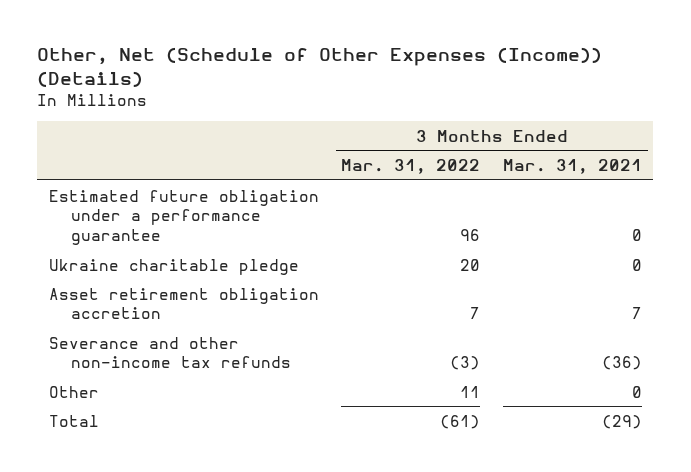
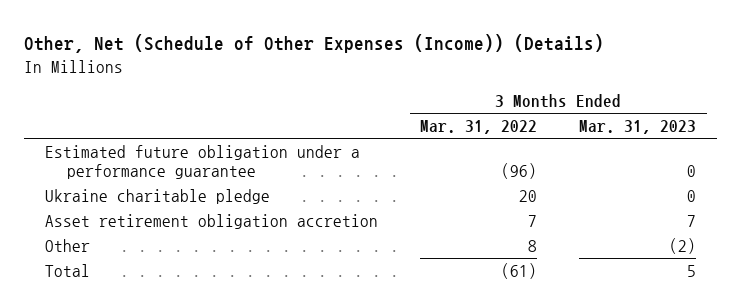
- | 3 Months Ended Mar. 31, 2022 | 3 Months Ended Mar. 31, 2021
+ | 3 Months Ended Mar. 31, 2022 | 3 Months Ended Mar. 31, 2023
- Estimated future obligation under a performance guarantee | 96 | 0
+ Estimated future obligation under a performance guarantee | (96) | 0
- Severance and other non-income tax refunds | (3) | (36)
- Other | 11 | 0
+ Other | 8 | (2)

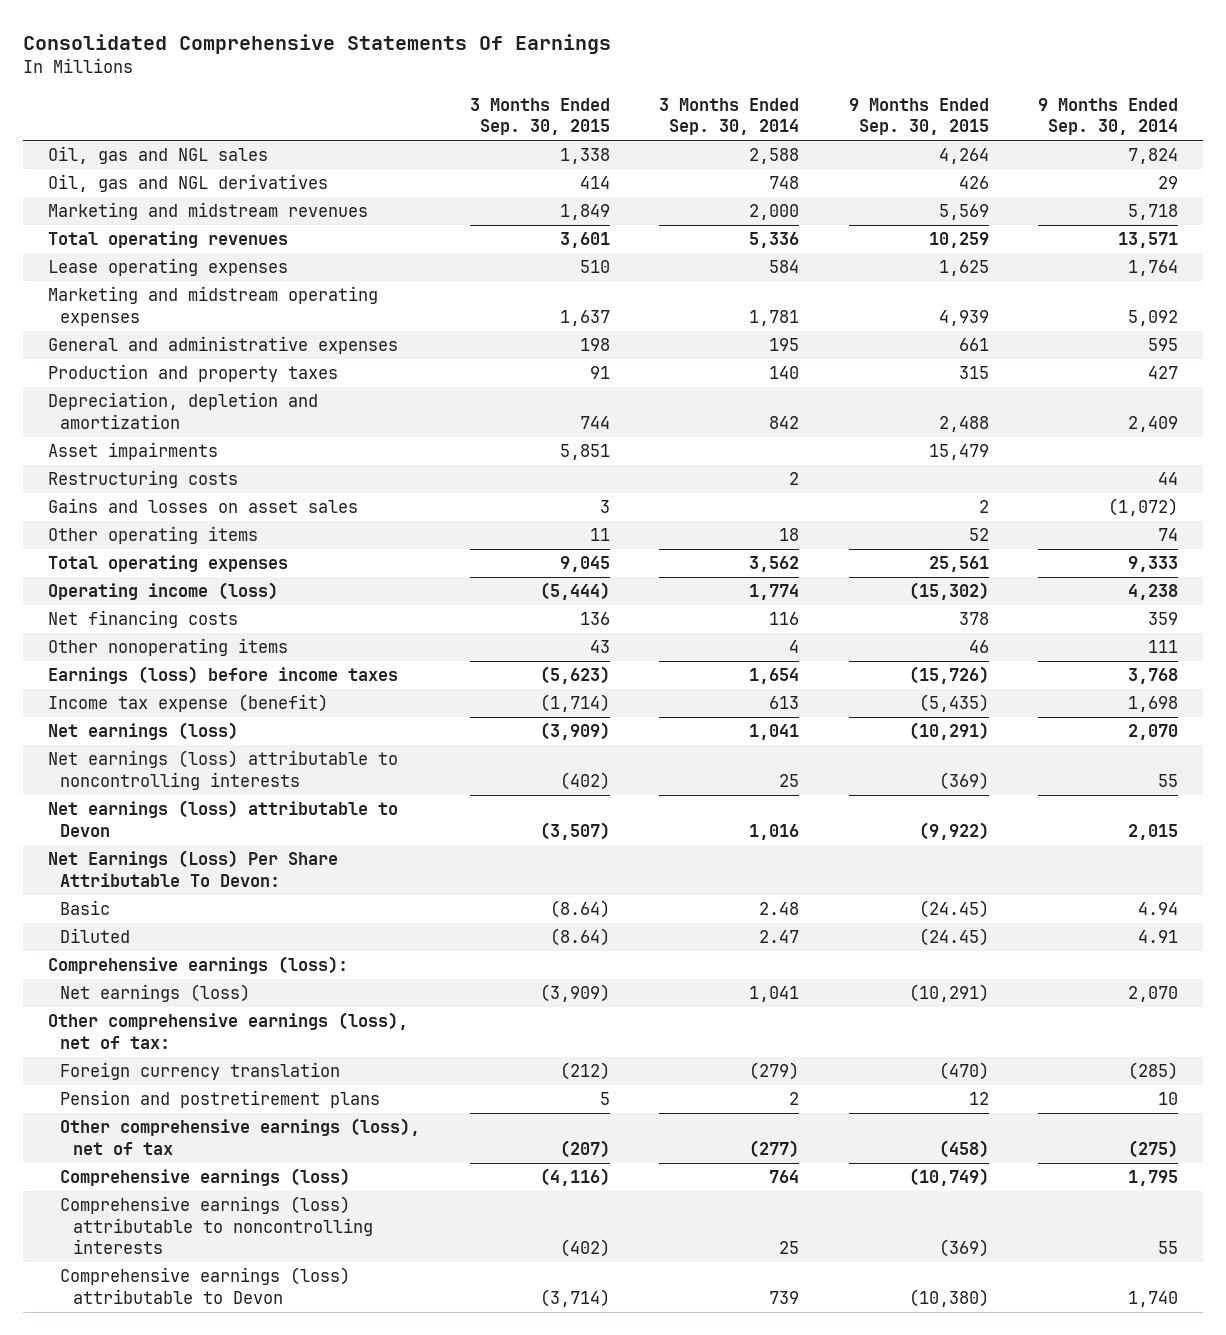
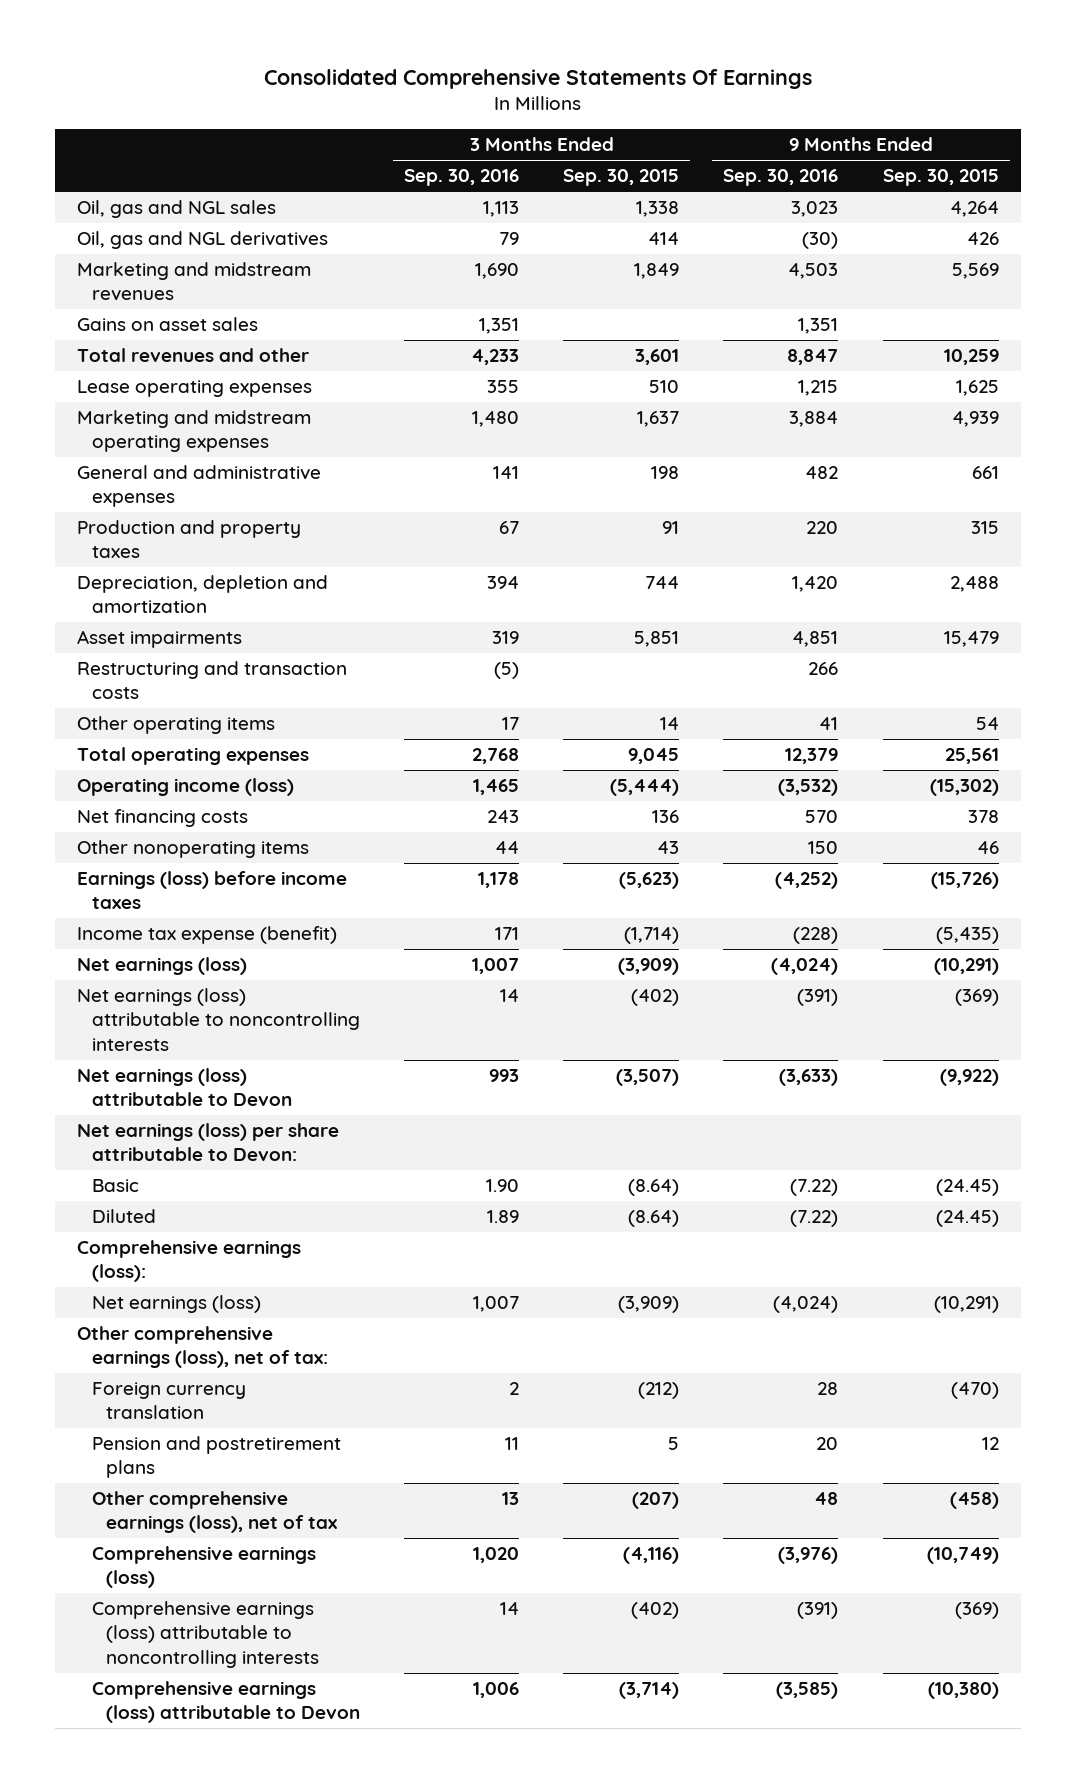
- | 3 Months Ended Sep. 30, 2015 | 3 Months Ended Sep. 30, 2014 | 9 Months Ended Sep. 30, 2015 | 9 Months Ended Sep. 30, 2014
+ | 3 Months Ended Sep. 30, 2016 | 3 Months Ended Sep. 30, 2015 | 9 Months Ended Sep. 30, 2016 | 9 Months Ended Sep. 30, 2015
- Total operating revenues | 3,601 | 5,336 | 10,259 | 13,571
+ Gains on asset sales | 1,351 | | 1,351 |
+ Total revenues and other | 4,233 | 3,601 | 8,847 | 10,259
- Restructuring costs | | 2 | | 44
- Gains and losses on asset sales | 3 | | 2 | (1,072)
- Other operating items | 11 | 18 | 52 | 74
+ Restructuring and transaction costs | (5) | | 266 |
+ Other operating items | 17 | 14 | 41 | 54
- Net Earnings (Loss) Per Share Attributable To Devon:
+ Net earnings (loss) per share attributable to Devon:

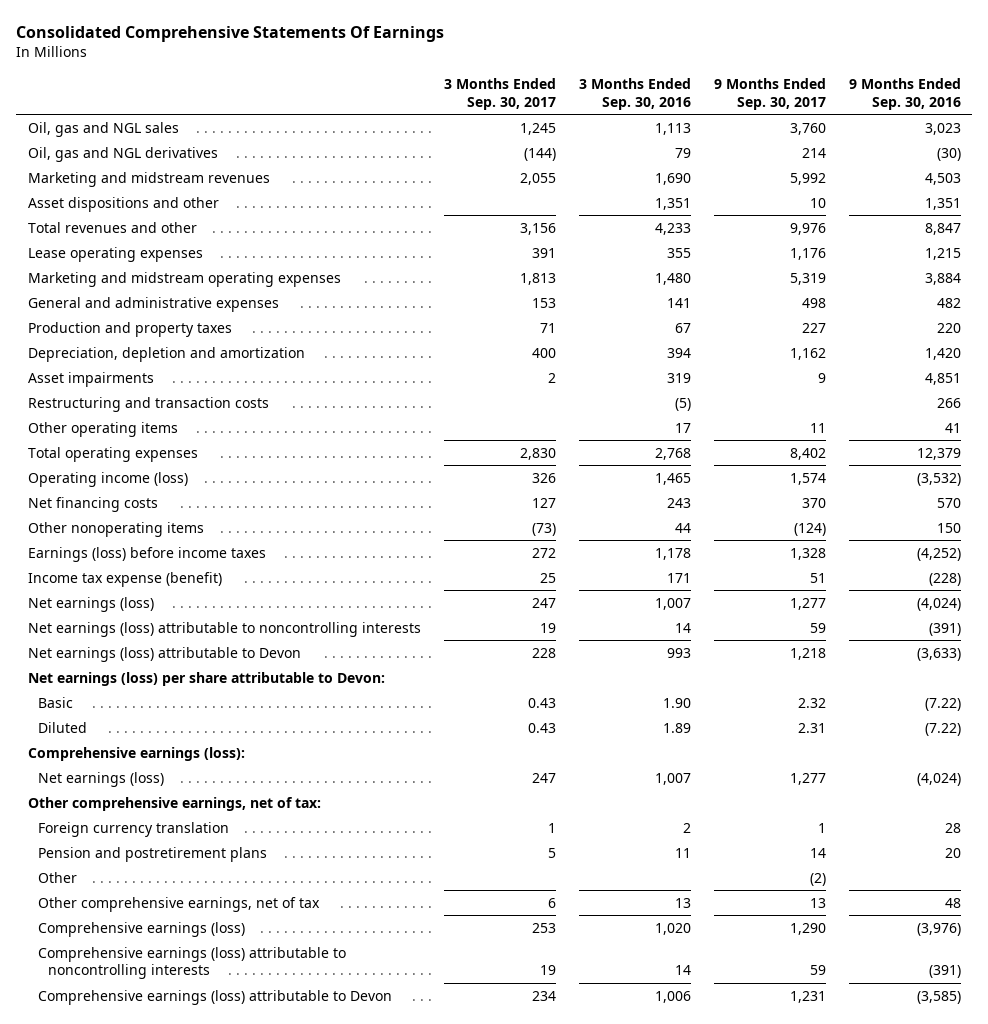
- | 3 Months Ended Sep. 30, 2016 | 3 Months Ended Sep. 30, 2015 | 9 Months Ended Sep. 30, 2016 | 9 Months Ended Sep. 30, 2015
+ | 3 Months Ended Sep. 30, 2017 | 3 Months Ended Sep. 30, 2016 | 9 Months Ended Sep. 30, 2017 | 9 Months Ended Sep. 30, 2016
- Gains on asset sales | 1,351 | | 1,351 |
+ Asset dispositions and other | | 1,351 | 10 | 1,351
- Other comprehensive earnings (loss), net of tax:
+ Other comprehensive earnings, net of tax:
- Other comprehensive earnings (loss), net of tax | 13 | (207) | 48 | (458)
+ Other | | | (2) |
+ Other comprehensive earnings, net of tax | 6 | 13 | 13 | 48

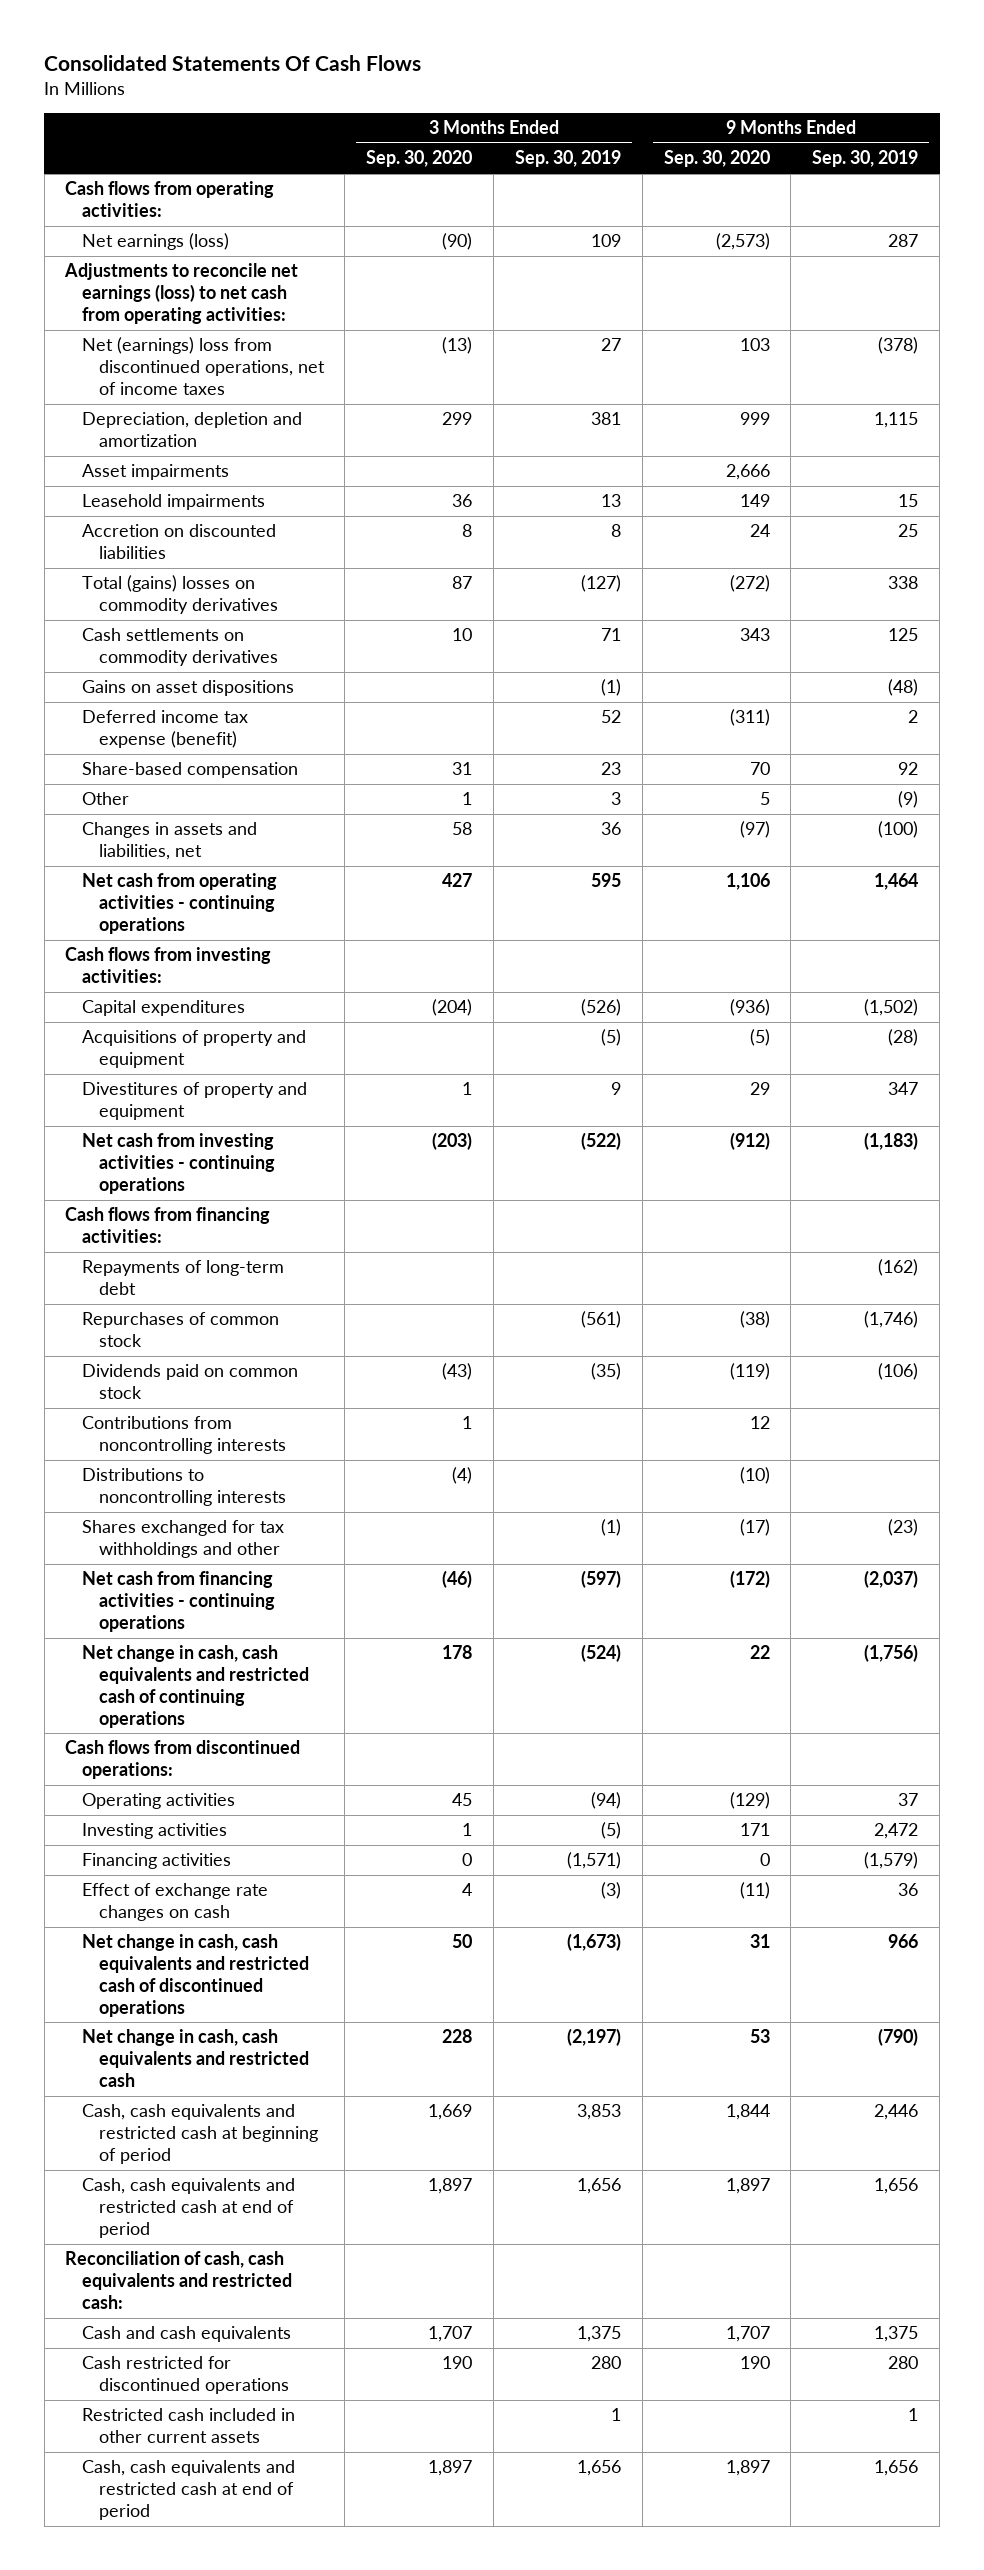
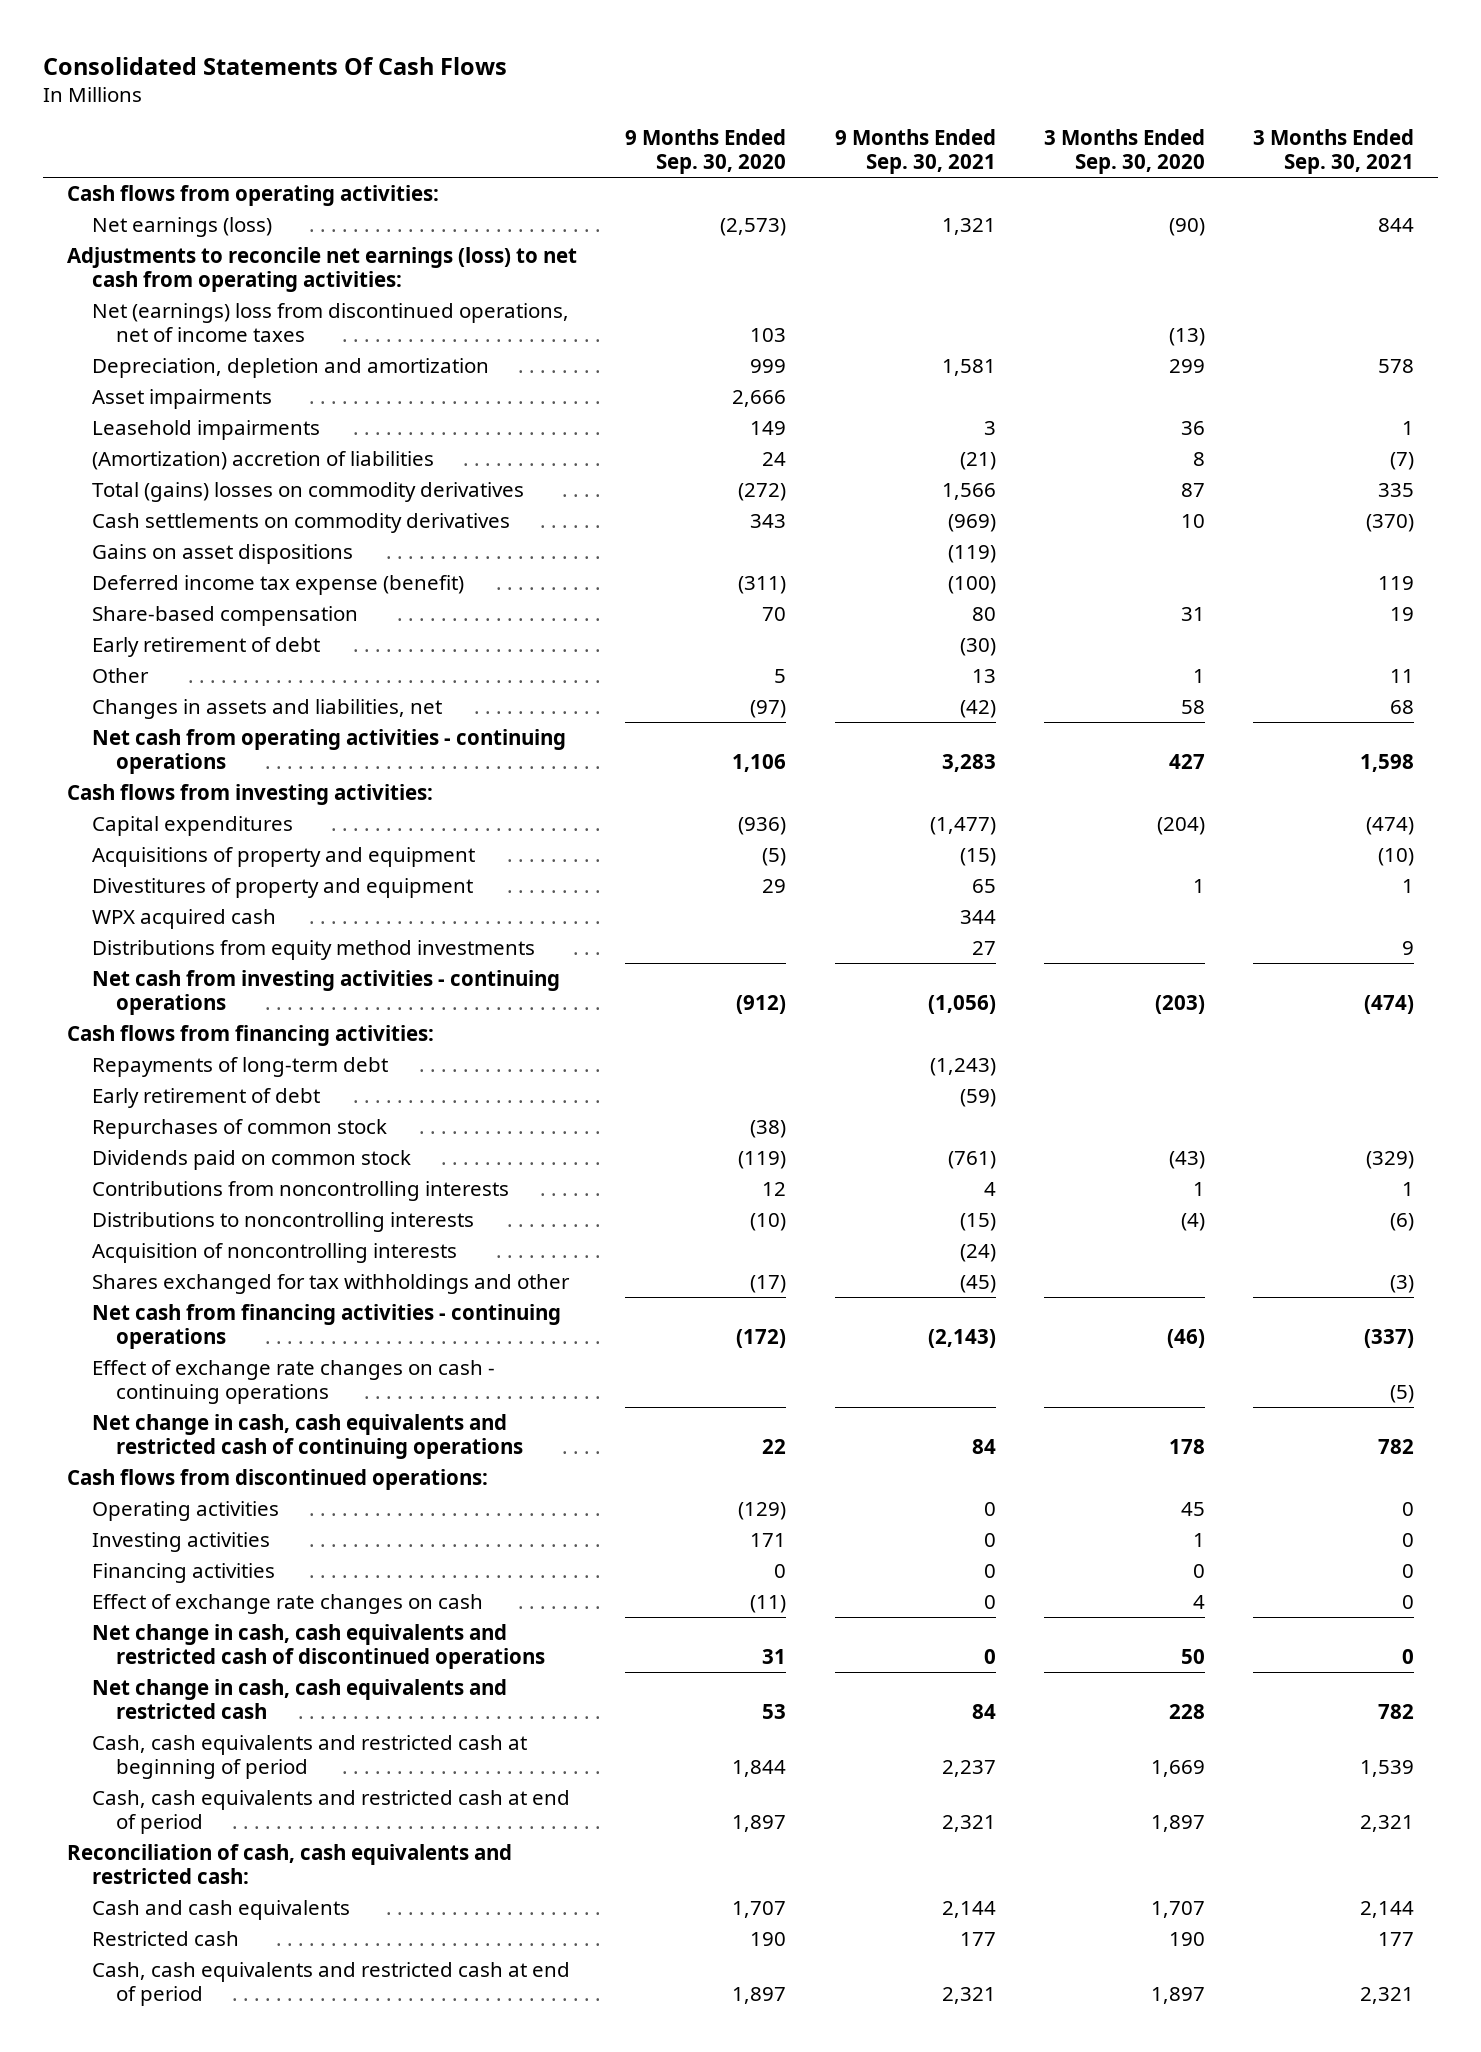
- | 3 Months Ended Sep. 30, 2020 | 3 Months Ended Sep. 30, 2019 | 9 Months Ended Sep. 30, 2020 | 9 Months Ended Sep. 30, 2019
+ | 9 Months Ended Sep. 30, 2020 | 9 Months Ended Sep. 30, 2021 | 3 Months Ended Sep. 30, 2020 | 3 Months Ended Sep. 30, 2021
- Accretion on discounted liabilities | 8 | 8 | 24 | 25
+ (Amortization) accretion of liabilities | 24 | (21) | 8 | (7)
+ Early retirement of debt | | (30) | |
+ WPX acquired cash | | 344 | |
+ Distributions from equity method investments | | 27 | | 9
+ Early retirement of debt | | (59) | |
+ Acquisition of noncontrolling interests | | (24) | |
+ Effect of exchange rate changes on cash - continuing operations | | | | (5)
- Cash restricted for discontinued operations | 190 | 280 | 190 | 280
- Restricted cash included in other current assets | | 1 | | 1
+ Restricted cash | 190 | 177 | 190 | 177

